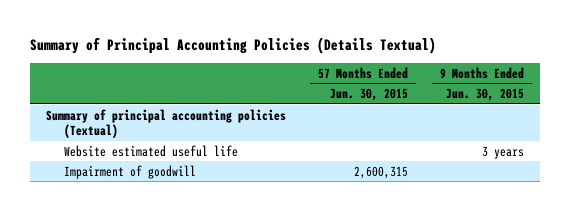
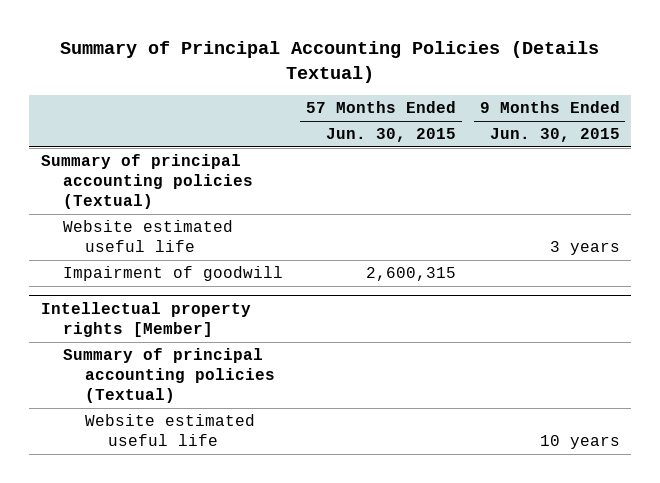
+ Intellectual property rights [Member]
+ Summary of principal accounting policies (Textual)
+ Website estimated useful life | | 10 years

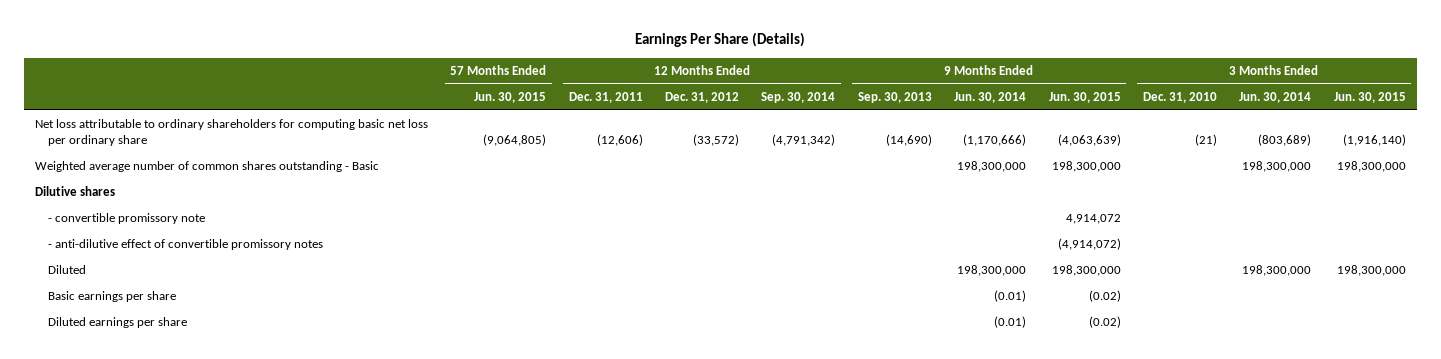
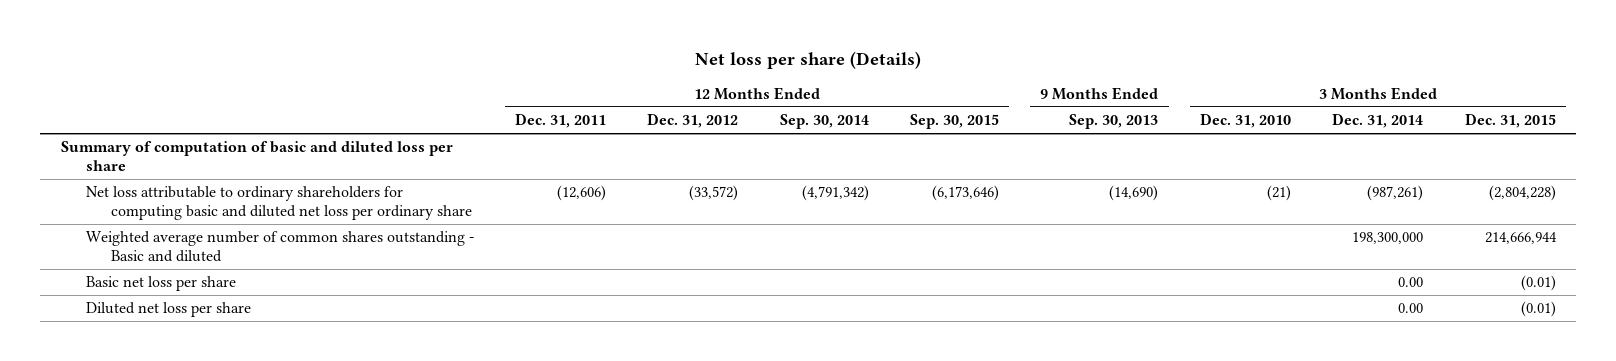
- Earnings Per Share (Details)
+ Net loss per share (Details)
- | 57 Months Ended Jun. 30, 2015 | 12 Months Ended Dec. 31, 2011 | 12 Months Ended Dec. 31, 2012 | 12 Months Ended Sep. 30, 2014 | 9 Months Ended Sep. 30, 2013 | 9 Months Ended Jun. 30, 2014 | 9 Months Ended Jun. 30, 2015 | 3 Months Ended Dec. 31, 2010 | 3 Months Ended Jun. 30, 2014 | 3 Months Ended Jun. 30, 2015
+ | 12 Months Ended Dec. 31, 2011 | 12 Months Ended Dec. 31, 2012 | 12 Months Ended Sep. 30, 2014 | 12 Months Ended Sep. 30, 2015 | 9 Months Ended Sep. 30, 2013 | 3 Months Ended Dec. 31, 2010 | 3 Months Ended Dec. 31, 2014 | 3 Months Ended Dec. 31, 2015
- Net loss attributable to ordinary shareholders for computing basic net loss per ordinary share | (9,064,805) | (12,606) | (33,572) | (4,791,342) | (14,690) | (1,170,666) | (4,063,639) | (21) | (803,689) | (1,916,140)
- Weighted average number of common shares outstanding - Basic | | | | | | 198,300,000 | 198,300,000 | | 198,300,000 | 198,300,000
- Dilutive shares
- - convertible promissory note | | | | | | | 4,914,072 | | |
- - anti-dilutive effect of convertible promissory notes | | | | | | | (4,914,072) | | |
- Diluted | | | | | | 198,300,000 | 198,300,000 | | 198,300,000 | 198,300,000
- Basic earnings per share | | | | | | (0.01) | (0.02) | | |
- Diluted earnings per share | | | | | | (0.01) | (0.02) | | |
+ Summary of computation of basic and diluted loss per share
+ Net loss attributable to ordinary shareholders for computing basic and diluted net loss per ordinary share | (12,606) | (33,572) | (4,791,342) | (6,173,646) | (14,690) | (21) | (987,261) | (2,804,228)
+ Weighted average number of common shares outstanding - Basic and diluted | | | | | | | 198,300,000 | 214,666,944
+ Basic net loss per share | | | | | | | 0.00 | (0.01)
+ Diluted net loss per share | | | | | | | 0.00 | (0.01)

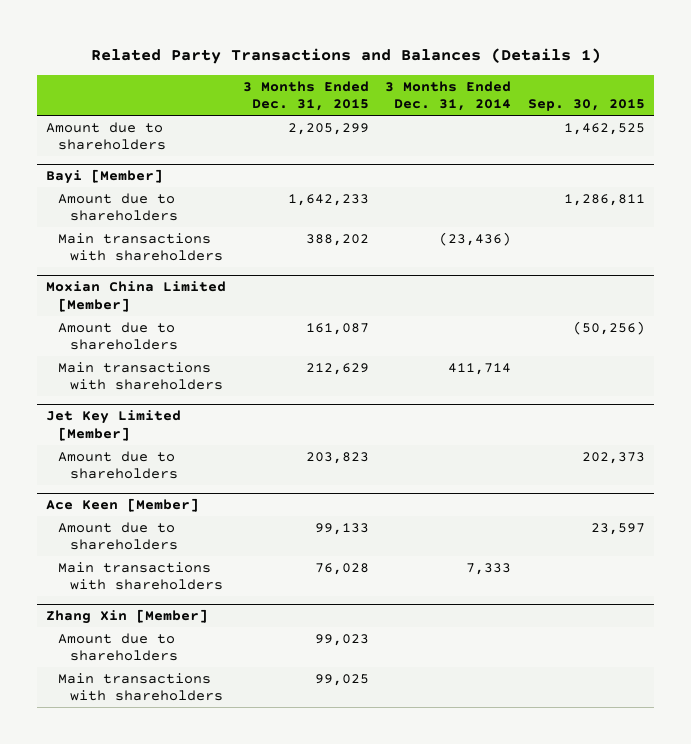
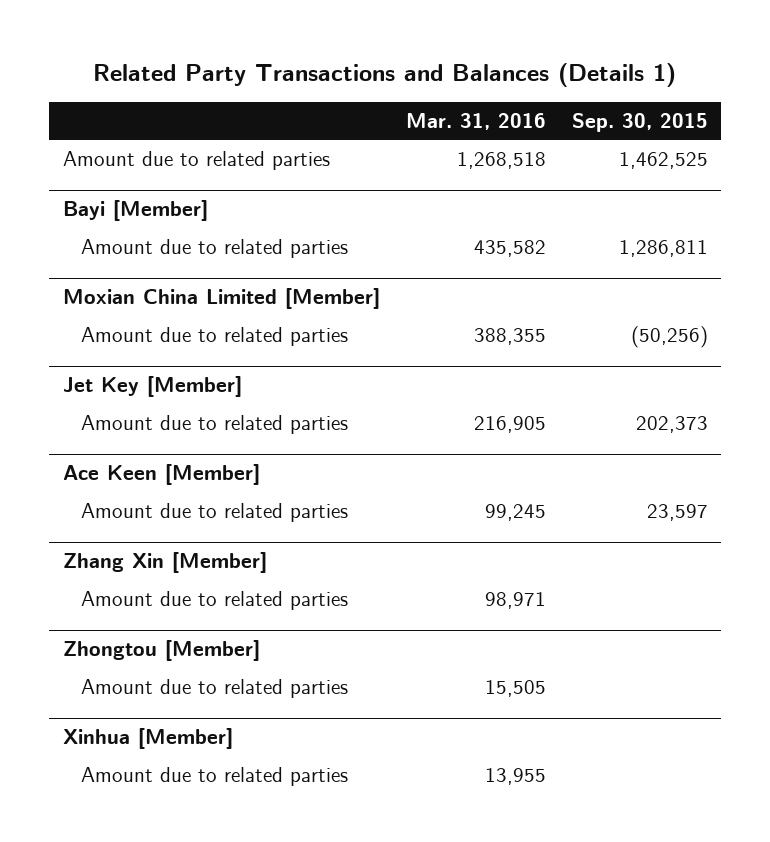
- | 3 Months Ended Dec. 31, 2015 | 3 Months Ended Dec. 31, 2014 | Sep. 30, 2015
+ | Mar. 31, 2016 | Sep. 30, 2015
- Amount due to shareholders | 2,205,299 | | 1,462,525
+ Amount due to related parties | 1,268,518 | 1,462,525
@ Bayi [Member]
- Amount due to shareholders | 1,642,233 | | 1,286,811
- Main transactions with shareholders | 388,202 | (23,436) |
+ Amount due to related parties | 435,582 | 1,286,811
@ Moxian China Limited [Member]
- Amount due to shareholders | 161,087 | | (50,256)
- Main transactions with shareholders | 212,629 | 411,714 |
- Jet Key Limited [Member]
- Amount due to shareholders | 203,823 | | 202,373
@ Moxian China Limited [Member]
+ Amount due to related parties | 388,355 | (50,256)
+ Jet Key [Member]
+ Amount due to related parties | 216,905 | 202,373
@ Ace Keen [Member]
- Amount due to shareholders | 99,133 | | 23,597
- Main transactions with shareholders | 76,028 | 7,333 |
+ Amount due to related parties | 99,245 | 23,597
@ Zhang Xin [Member]
- Amount due to shareholders | 99,023 | |
- Main transactions with shareholders | 99,025 | |
+ Amount due to related parties | 98,971 |
+ Zhongtou [Member]
+ Amount due to related parties | 15,505 |
+ Xinhua [Member]
+ Amount due to related parties | 13,955 |

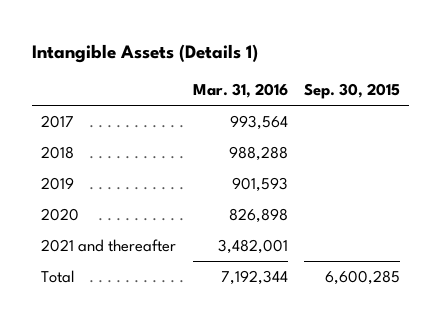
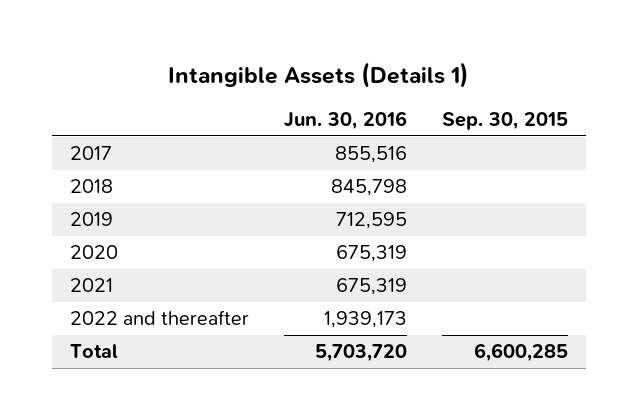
- | Mar. 31, 2016 | Sep. 30, 2015
+ | Jun. 30, 2016 | Sep. 30, 2015
- 2021 and thereafter | 3,482,001 |
+ 2021 | 675,319 |
+ 2022 and thereafter | 1,939,173 |

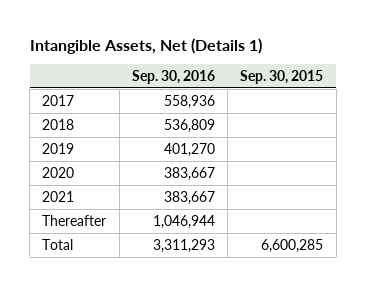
- Intangible Assets (Details 1)
+ Intangible Assets, Net (Details 1)
- | Jun. 30, 2016 | Sep. 30, 2015
+ | Sep. 30, 2016 | Sep. 30, 2015
- 2022 and thereafter | 1,939,173 |
+ Thereafter | 1,046,944 |

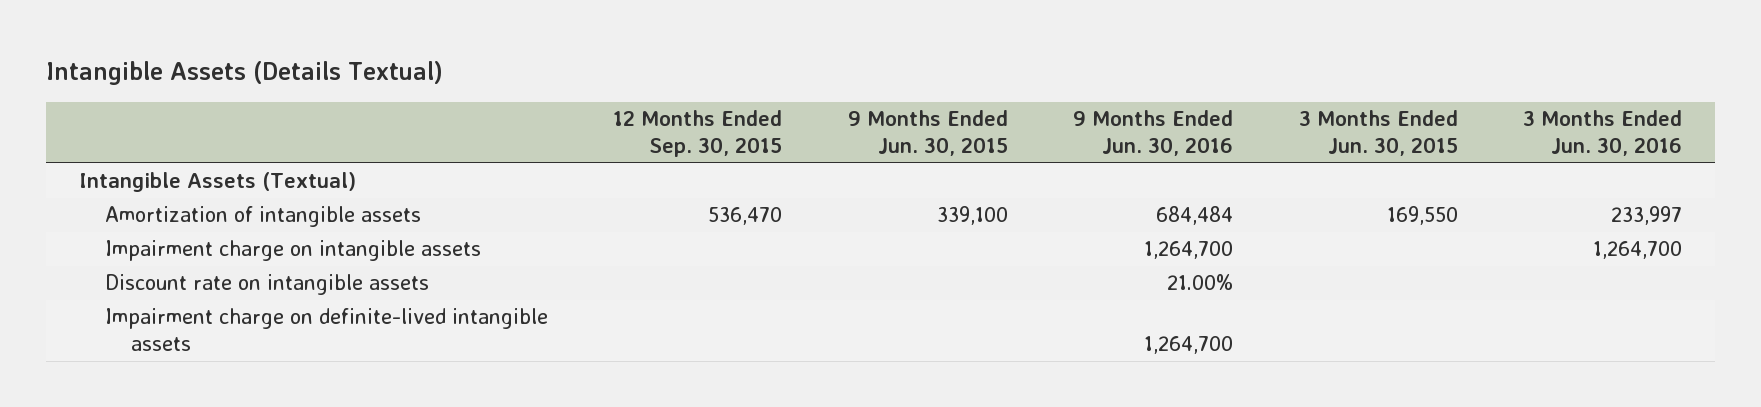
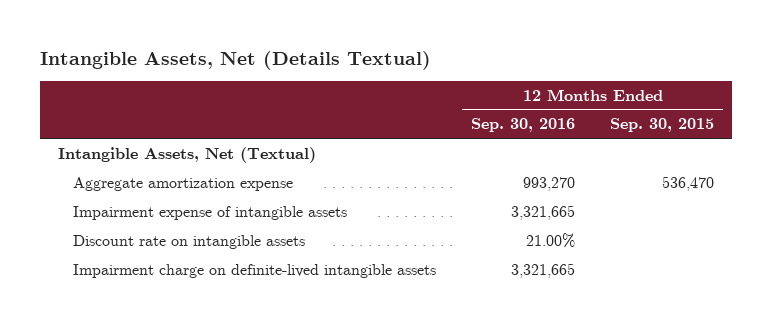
- Intangible Assets (Details Textual)
+ Intangible Assets, Net (Details Textual)
- | 12 Months Ended Sep. 30, 2015 | 9 Months Ended Jun. 30, 2015 | 9 Months Ended Jun. 30, 2016 | 3 Months Ended Jun. 30, 2015 | 3 Months Ended Jun. 30, 2016
+ | 12 Months Ended Sep. 30, 2016 | 12 Months Ended Sep. 30, 2015
- Intangible Assets (Textual)
- Amortization of intangible assets | 536,470 | 339,100 | 684,484 | 169,550 | 233,997
- Impairment charge on intangible assets | | | 1,264,700 | | 1,264,700
+ Intangible Assets, Net (Textual)
+ Aggregate amortization expense | 993,270 | 536,470
+ Impairment expense of intangible assets | 3,321,665 |

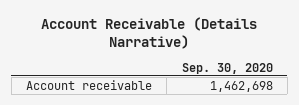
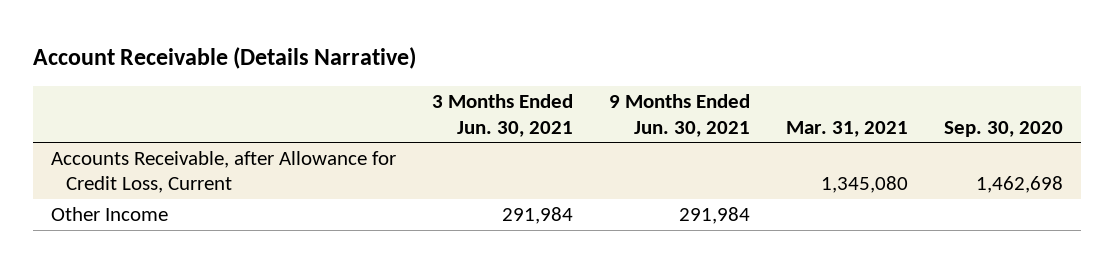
- | Sep. 30, 2020
+ | 3 Months Ended Jun. 30, 2021 | 9 Months Ended Jun. 30, 2021 | Mar. 31, 2021 | Sep. 30, 2020
- Account receivable | 1,462,698
+ Accounts Receivable, after Allowance for Credit Loss, Current | | | 1,345,080 | 1,462,698
+ Other Income | 291,984 | 291,984 | |

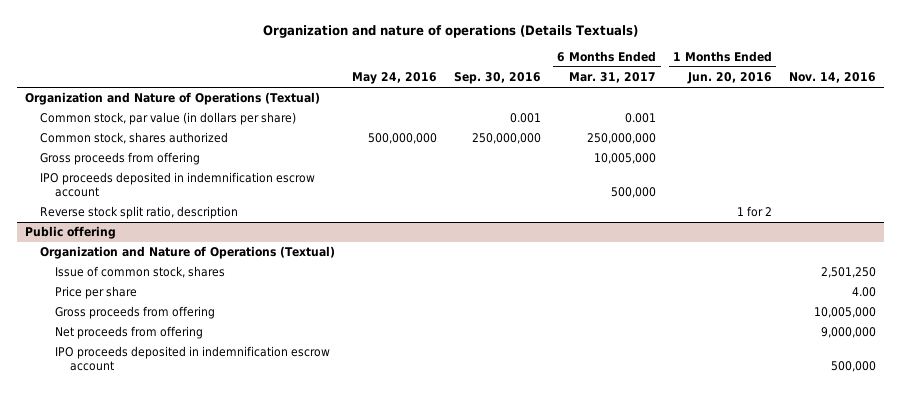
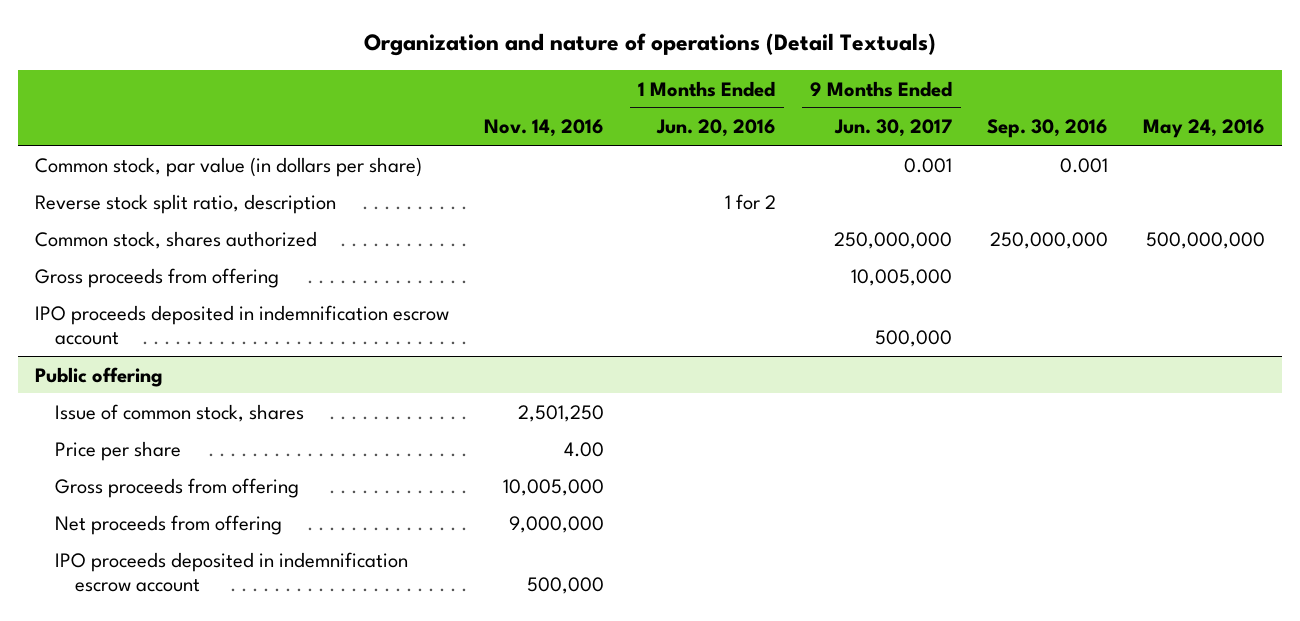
- Organization and nature of operations (Details Textuals)
+ Organization and nature of operations (Detail Textuals)
- | May 24, 2016 | Sep. 30, 2016 | 6 Months Ended Mar. 31, 2017 | 1 Months Ended Jun. 20, 2016 | Nov. 14, 2016
+ | Nov. 14, 2016 | 1 Months Ended Jun. 20, 2016 | 9 Months Ended Jun. 30, 2017 | Sep. 30, 2016 | May 24, 2016
- Organization and Nature of Operations (Textual)
moved up: Reverse stock split ratio, description | | 1 for 2 | | |
@ Public offering
- Organization and Nature of Operations (Textual)

